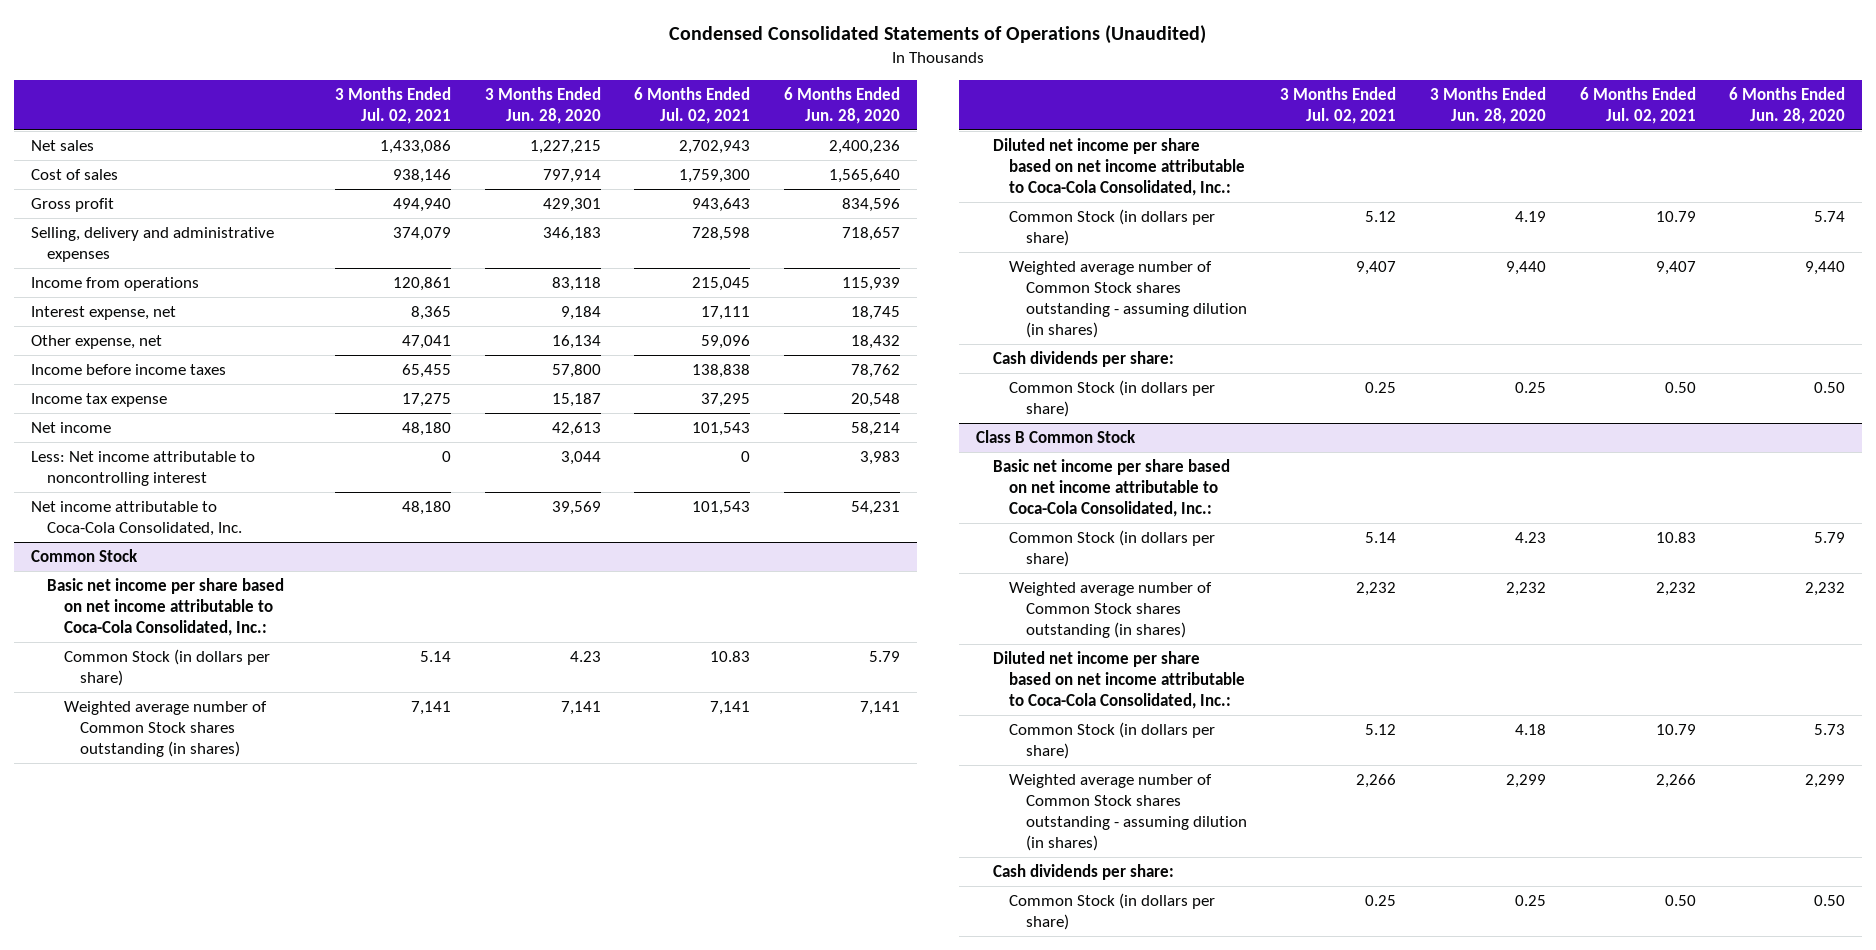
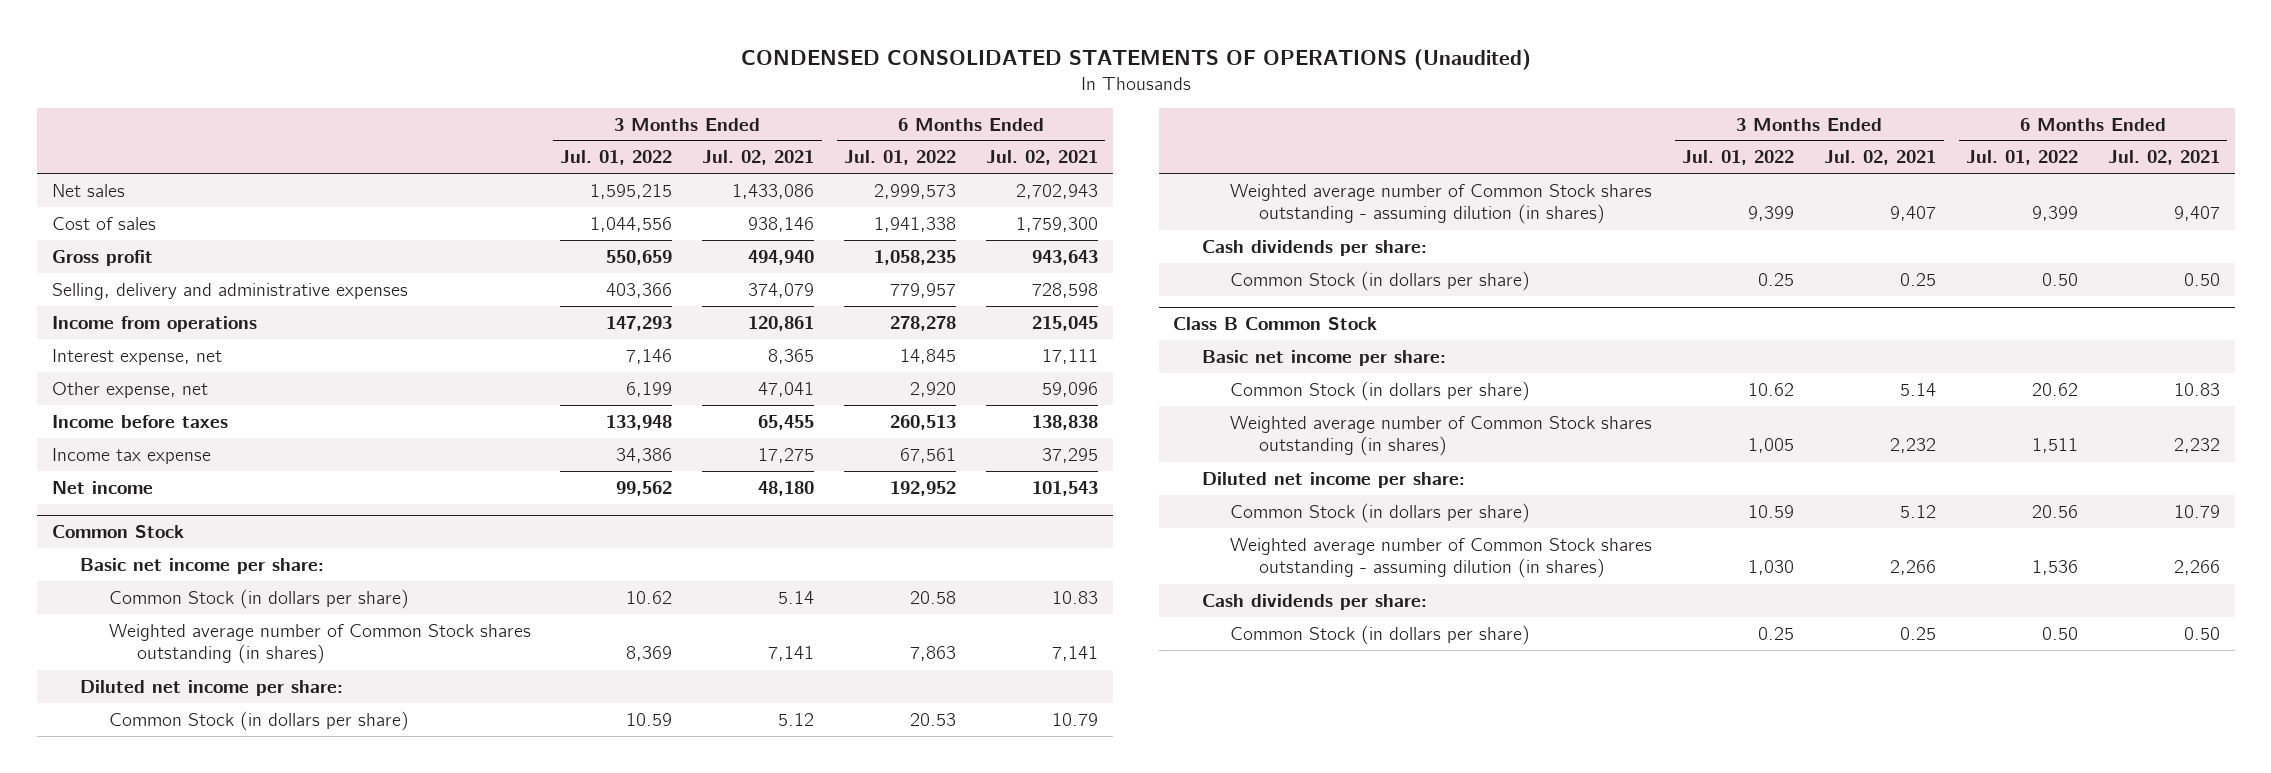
- Condensed Consolidated Statements of Operations (Unaudited)
+ CONDENSED CONSOLIDATED STATEMENTS OF OPERATIONS (Unaudited)
- | 3 Months Ended Jul. 02, 2021 | 3 Months Ended Jun. 28, 2020 | 6 Months Ended Jul. 02, 2021 | 6 Months Ended Jun. 28, 2020
+ | 3 Months Ended Jul. 01, 2022 | 3 Months Ended Jul. 02, 2021 | 6 Months Ended Jul. 01, 2022 | 6 Months Ended Jul. 02, 2021
- Income before income taxes | 65,455 | 57,800 | 138,838 | 78,762
+ Income before taxes | 133,948 | 65,455 | 260,513 | 138,838
- Less: Net income attributable to noncontrolling interest | 0 | 3,044 | 0 | 3,983
- Net income attributable to Coca-Cola Consolidated, Inc. | 48,180 | 39,569 | 101,543 | 54,231
@ Common Stock
- Basic net income per share based on net income attributable to Coca-Cola Consolidated, Inc.:
+ Basic net income per share:
- Diluted net income per share based on net income attributable to Coca-Cola Consolidated, Inc.:
+ Diluted net income per share:
@ Class B Common Stock
- Basic net income per share based on net income attributable to Coca-Cola Consolidated, Inc.:
+ Basic net income per share:
- Diluted net income per share based on net income attributable to Coca-Cola Consolidated, Inc.:
+ Diluted net income per share:

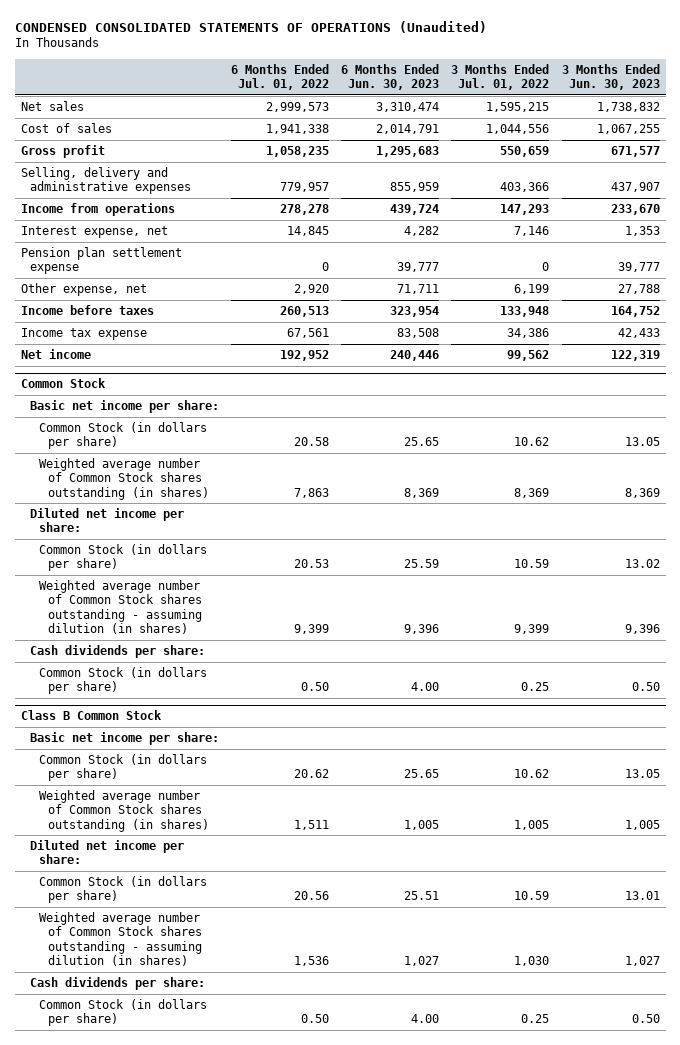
- | 3 Months Ended Jul. 01, 2022 | 3 Months Ended Jul. 02, 2021 | 6 Months Ended Jul. 01, 2022 | 6 Months Ended Jul. 02, 2021
+ | 6 Months Ended Jul. 01, 2022 | 6 Months Ended Jun. 30, 2023 | 3 Months Ended Jul. 01, 2022 | 3 Months Ended Jun. 30, 2023
+ Pension plan settlement expense | 0 | 39,777 | 0 | 39,777

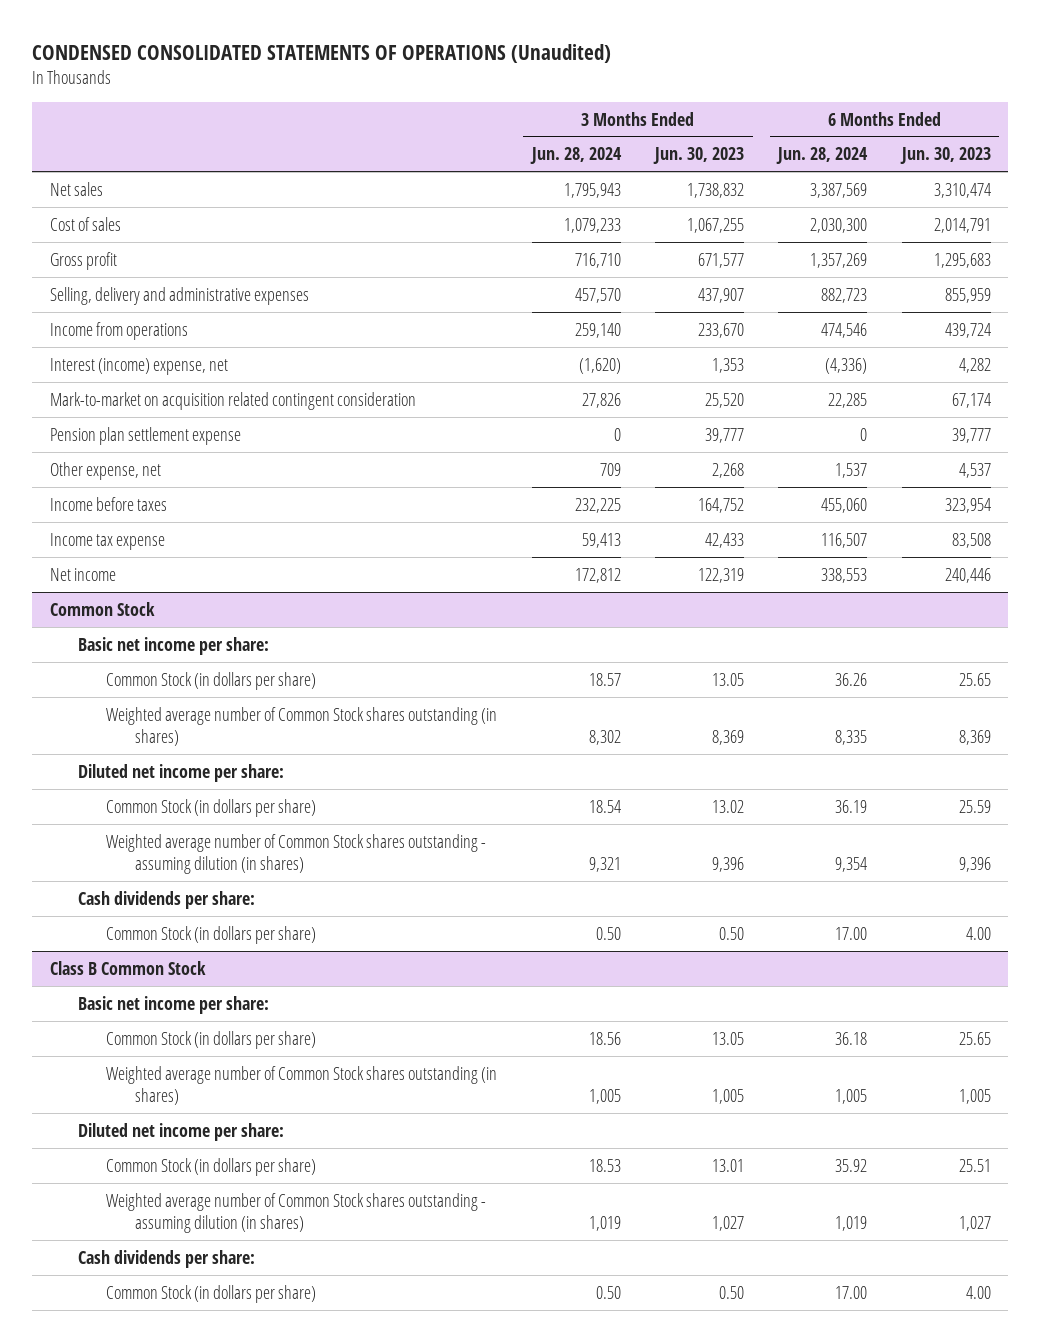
- | 6 Months Ended Jul. 01, 2022 | 6 Months Ended Jun. 30, 2023 | 3 Months Ended Jul. 01, 2022 | 3 Months Ended Jun. 30, 2023
+ | 3 Months Ended Jun. 28, 2024 | 3 Months Ended Jun. 30, 2023 | 6 Months Ended Jun. 28, 2024 | 6 Months Ended Jun. 30, 2023
- Interest expense, net | 14,845 | 4,282 | 7,146 | 1,353
+ Interest (income) expense, net | (1,620) | 1,353 | (4,336) | 4,282
+ Mark-to-market on acquisition related contingent consideration | 27,826 | 25,520 | 22,285 | 67,174
- Other expense, net | 2,920 | 71,711 | 6,199 | 27,788
+ Other expense, net | 709 | 2,268 | 1,537 | 4,537

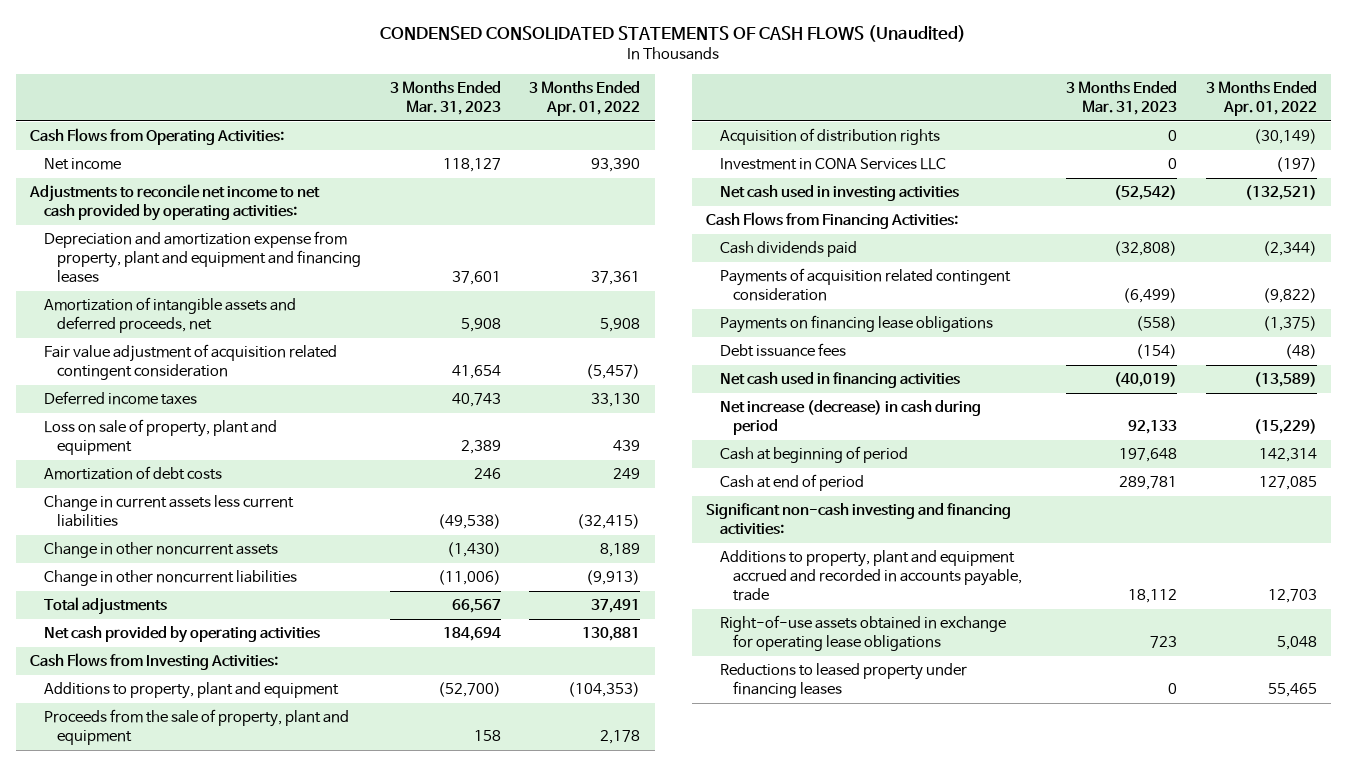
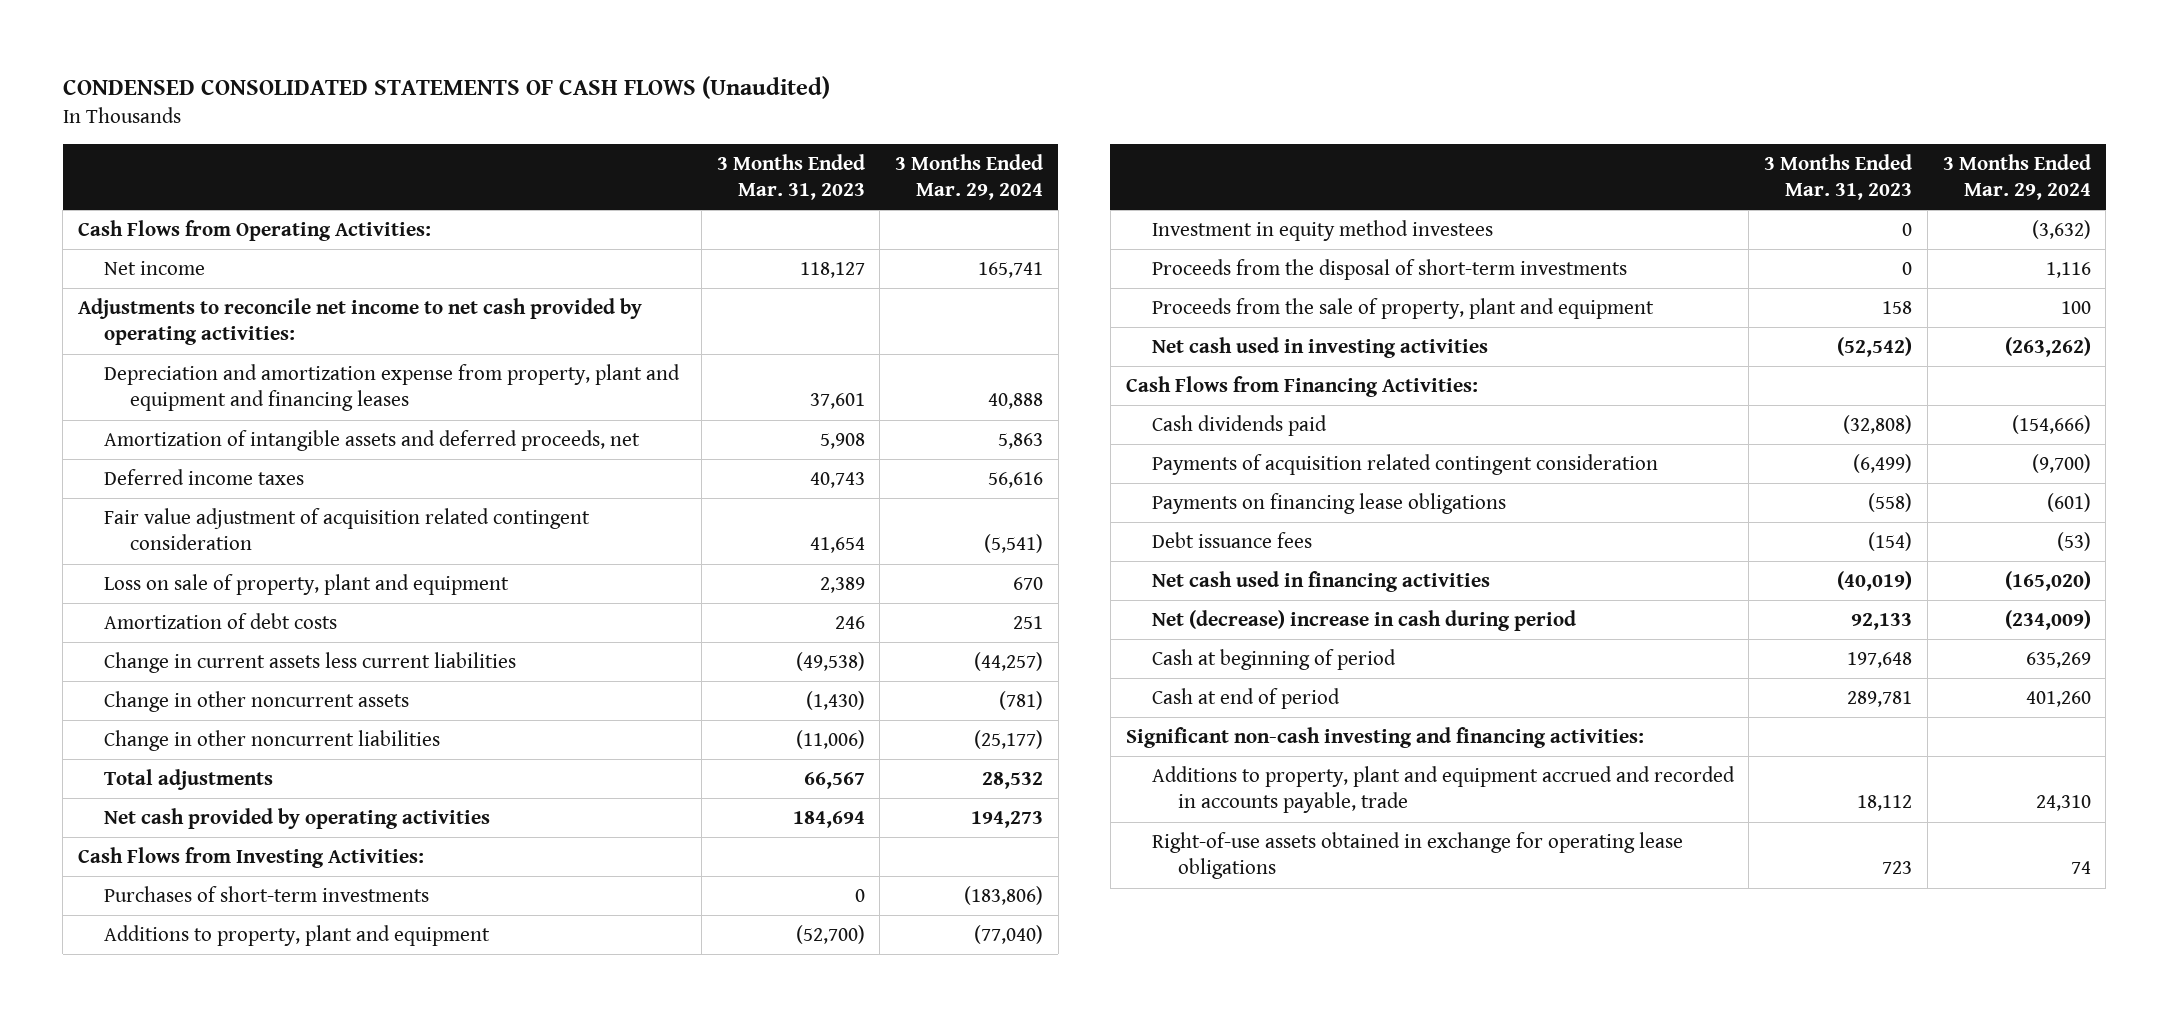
- | 3 Months Ended Mar. 31, 2023 | 3 Months Ended Apr. 01, 2022
+ | 3 Months Ended Mar. 31, 2023 | 3 Months Ended Mar. 29, 2024
moved down: Fair value adjustment of acquisition related contingent consideration | 41,654 | (5,541)
+ Purchases of short-term investments | 0 | (183,806)
+ Investment in equity method investees | 0 | (3,632)
+ Proceeds from the disposal of short-term investments | 0 | 1,116
- Acquisition of distribution rights | 0 | (30,149)
- Investment in CONA Services LLC | 0 | (197)
- Net increase (decrease) in cash during period | 92,133 | (15,229)
+ Net (decrease) increase in cash during period | 92,133 | (234,009)
- Reductions to leased property under financing leases | 0 | 55,465

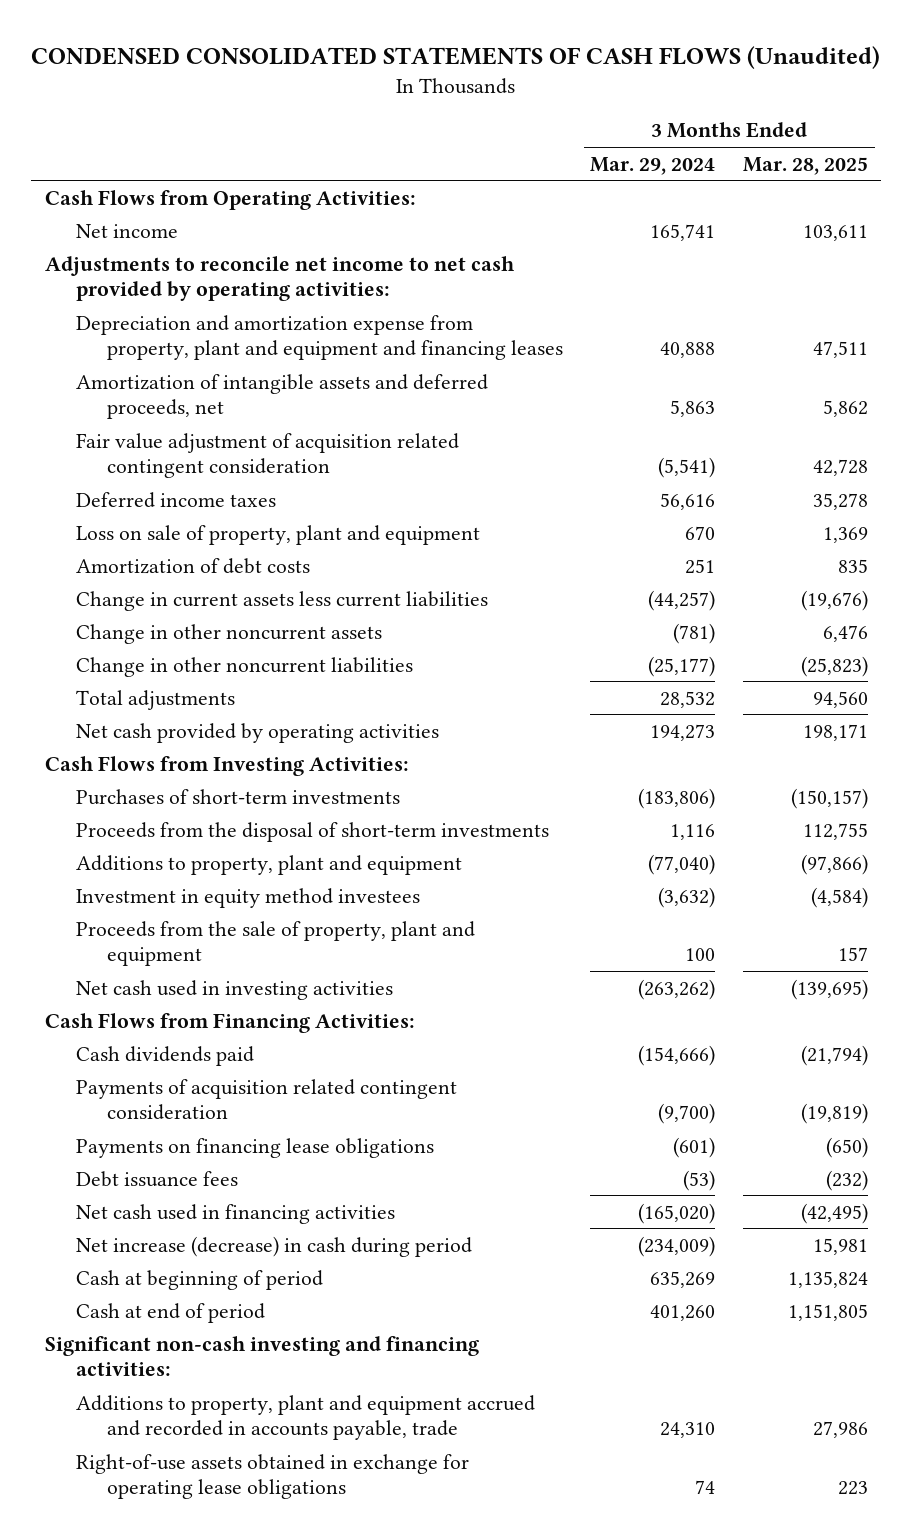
- | 3 Months Ended Mar. 31, 2023 | 3 Months Ended Mar. 29, 2024
+ | 3 Months Ended Mar. 29, 2024 | 3 Months Ended Mar. 28, 2025
moved down: Deferred income taxes | 56,616 | 35,278
moved up: Proceeds from the disposal of short-term investments | 1,116 | 112,755
- Net (decrease) increase in cash during period | 92,133 | (234,009)
+ Net increase (decrease) in cash during period | (234,009) | 15,981

